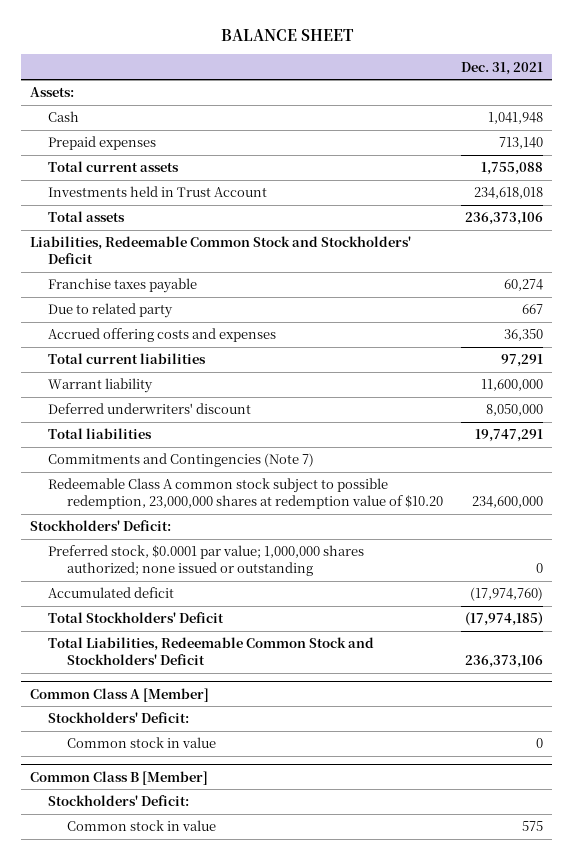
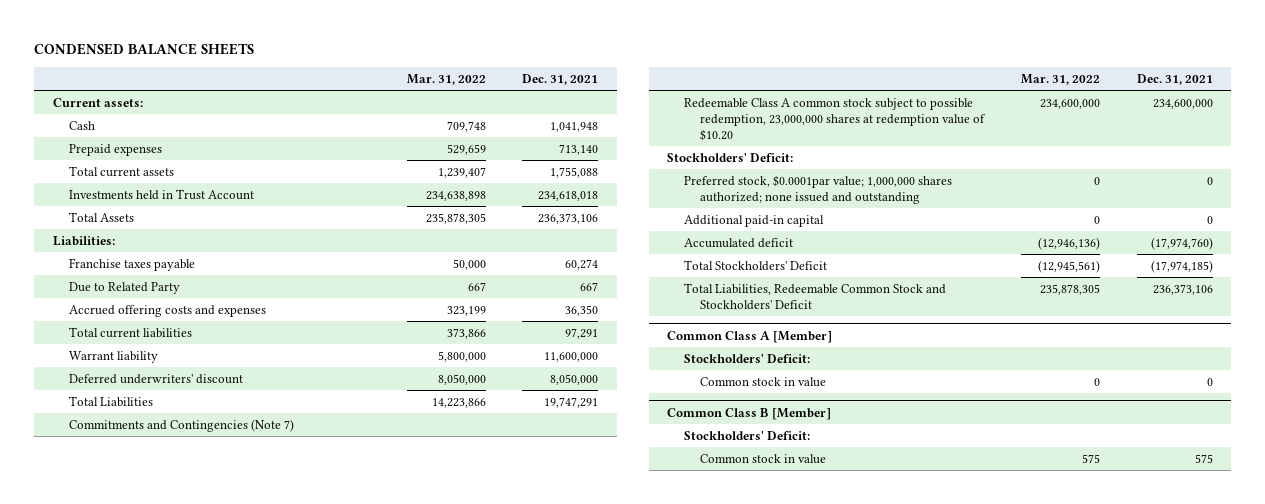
- BALANCE SHEET
+ CONDENSED BALANCE SHEETS
- | Dec. 31, 2021
+ | Mar. 31, 2022 | Dec. 31, 2021
- Assets:
+ Current assets:
- Total assets | 236,373,106
- Liabilities, Redeemable Common Stock and Stockholders' Deficit
+ Total Assets | 235,878,305 | 236,373,106
+ Liabilities:
- Due to related party | 667
+ Due to Related Party | 667 | 667
- Total liabilities | 19,747,291
+ Total Liabilities | 14,223,866 | 19,747,291
- Preferred stock, $0.0001 par value; 1,000,000 shares authorized; none issued or outstanding | 0
+ Preferred stock, $0.0001par value; 1,000,000 shares authorized; none issued and outstanding | 0 | 0
+ Additional paid-in capital | 0 | 0

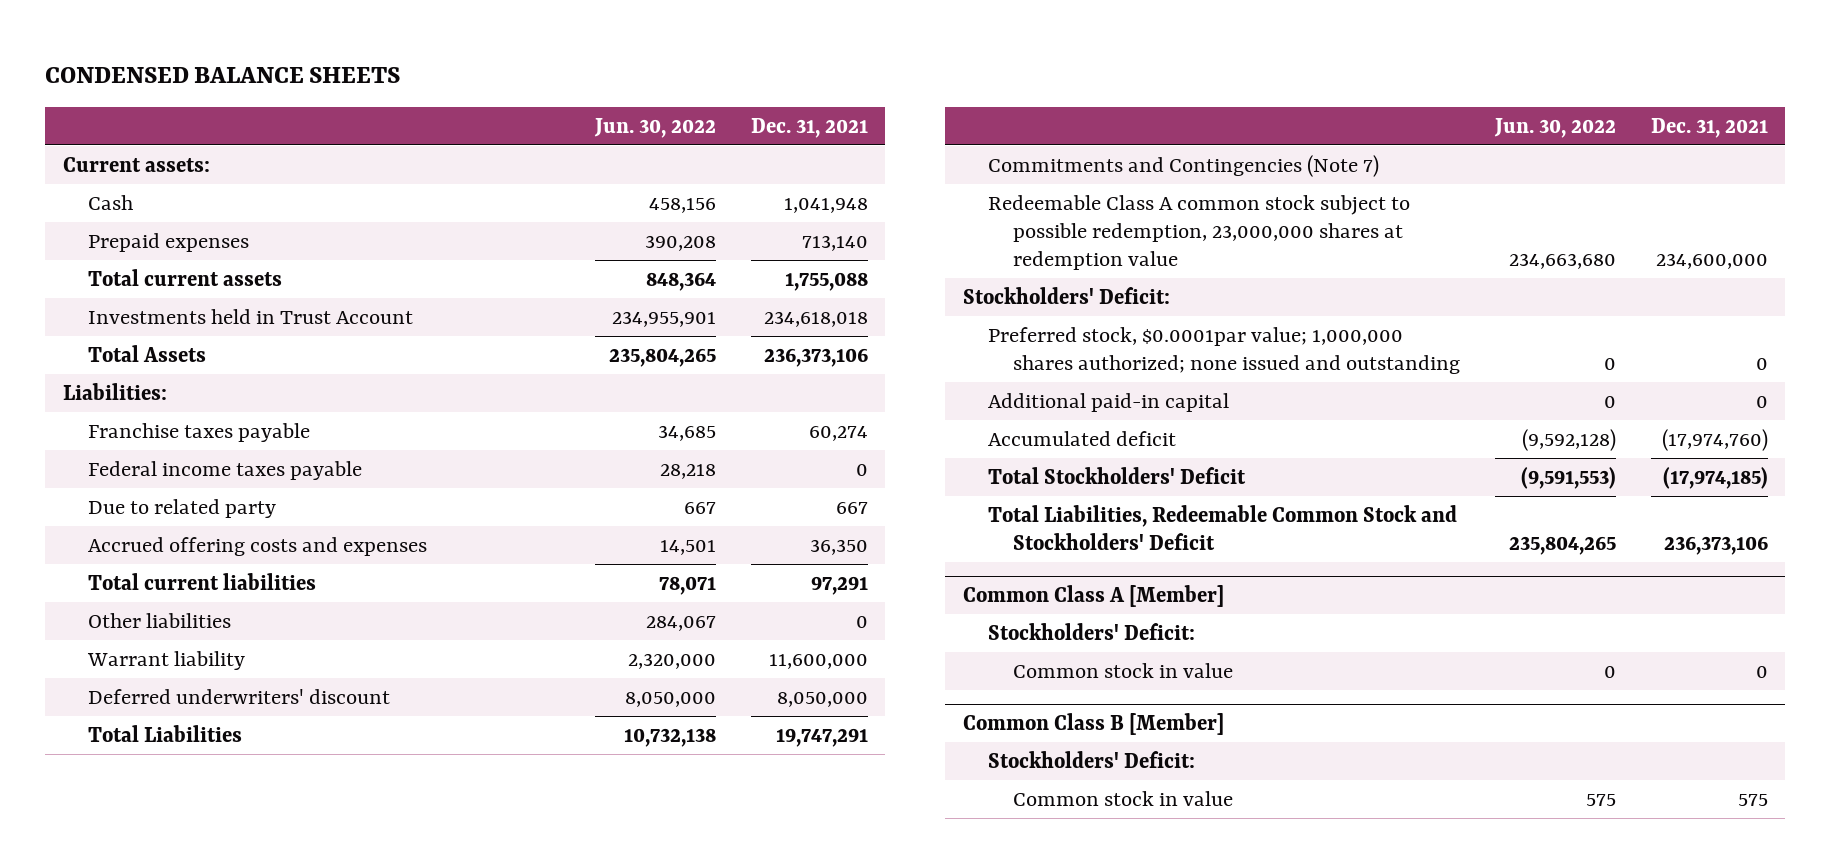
- | Mar. 31, 2022 | Dec. 31, 2021
+ | Jun. 30, 2022 | Dec. 31, 2021
- Due to Related Party | 667 | 667
+ Federal income taxes payable | 28,218 | 0
+ Due to related party | 667 | 667
+ Other liabilities | 284,067 | 0
- Redeemable Class A common stock subject to possible redemption, 23,000,000 shares at redemption value of $10.20 | 234,600,000 | 234,600,000
+ Redeemable Class A common stock subject to possible redemption, 23,000,000 shares at redemption value | 234,663,680 | 234,600,000

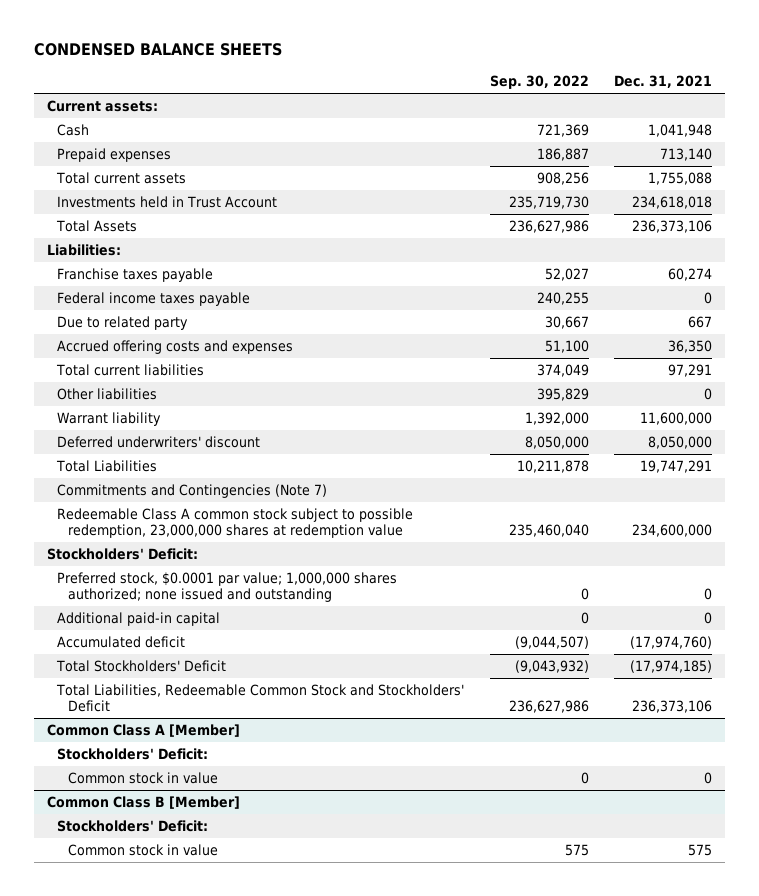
- | Jun. 30, 2022 | Dec. 31, 2021
+ | Sep. 30, 2022 | Dec. 31, 2021
- Preferred stock, $0.0001par value; 1,000,000 shares authorized; none issued and outstanding | 0 | 0
+ Preferred stock, $0.0001 par value; 1,000,000 shares authorized; none issued and outstanding | 0 | 0

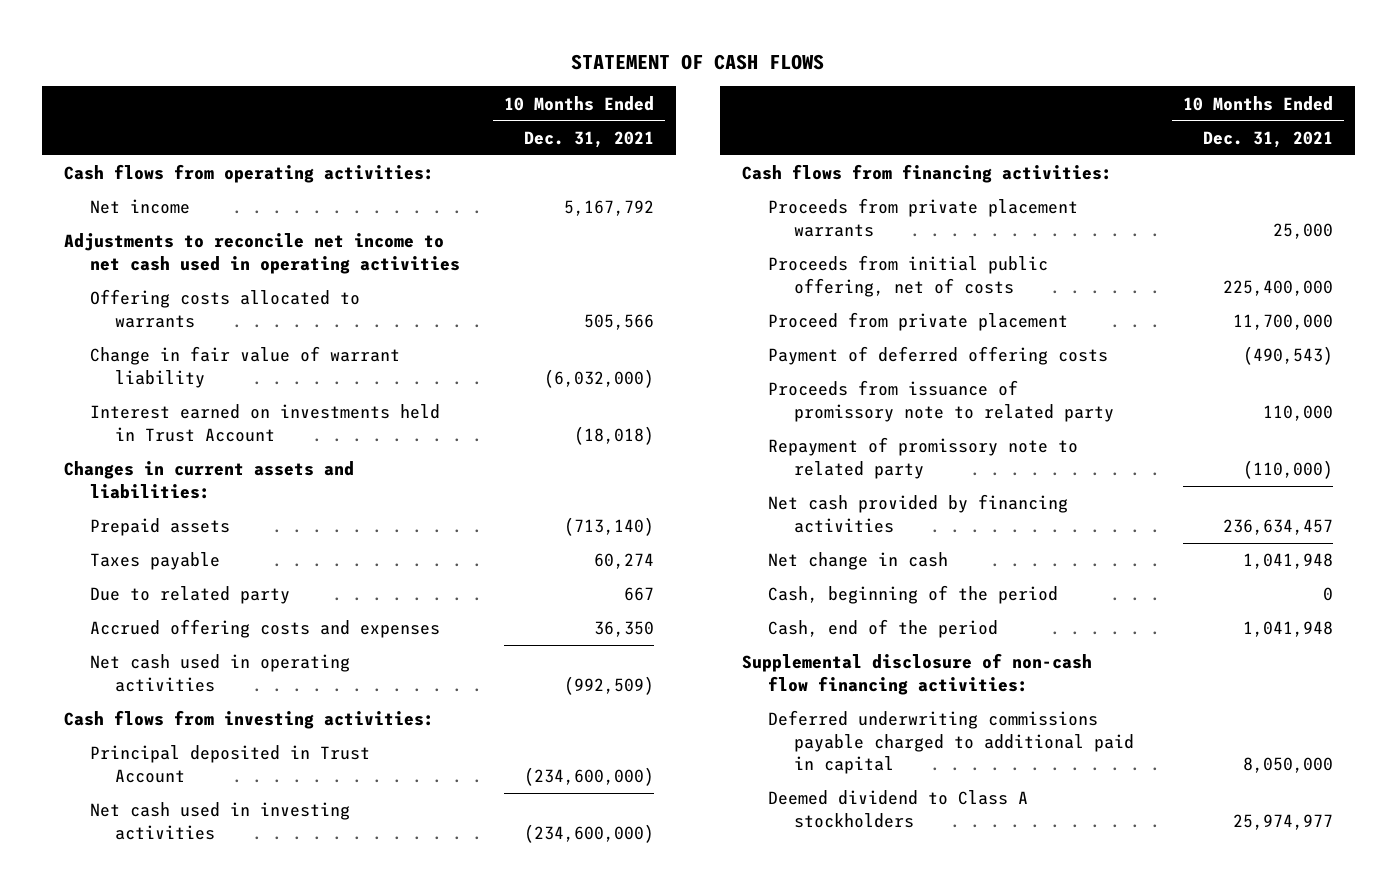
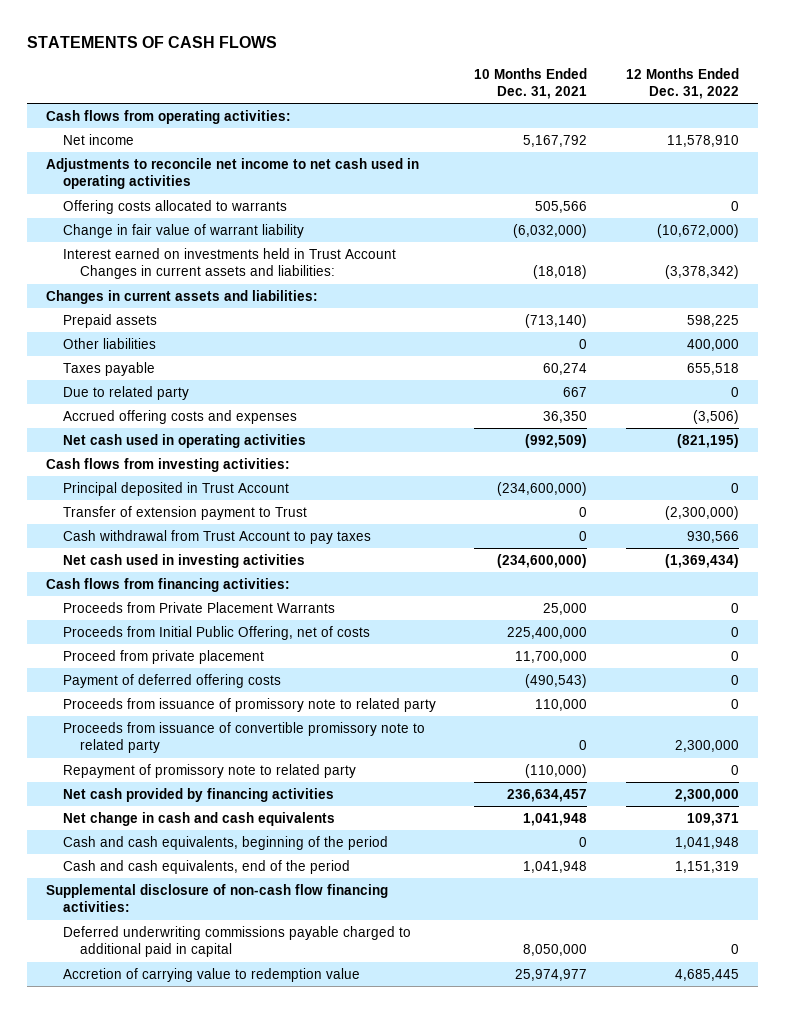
- STATEMENT OF CASH FLOWS
+ STATEMENTS OF CASH FLOWS
- | 10 Months Ended Dec. 31, 2021
+ | 10 Months Ended Dec. 31, 2021 | 12 Months Ended Dec. 31, 2022
- Interest earned on investments held in Trust Account | (18,018)
+ Interest earned on investments held in Trust Account Changes in current assets and liabilities: | (18,018) | (3,378,342)
+ Other liabilities | 0 | 400,000
+ Transfer of extension payment to Trust | 0 | (2,300,000)
+ Cash withdrawal from Trust Account to pay taxes | 0 | 930,566
- Proceeds from private placement warrants | 25,000
- Proceeds from initial public offering, net of costs | 225,400,000
+ Proceeds from Private Placement Warrants | 25,000 | 0
+ Proceeds from Initial Public Offering, net of costs | 225,400,000 | 0
+ Proceeds from issuance of convertible promissory note to related party | 0 | 2,300,000
- Net change in cash | 1,041,948
- Cash, beginning of the period | 0
- Cash, end of the period | 1,041,948
+ Net change in cash and cash equivalents | 1,041,948 | 109,371
+ Cash and cash equivalents, beginning of the period | 0 | 1,041,948
+ Cash and cash equivalents, end of the period | 1,041,948 | 1,151,319
- Deemed dividend to Class A stockholders | 25,974,977
+ Accretion of carrying value to redemption value | 25,974,977 | 4,685,445

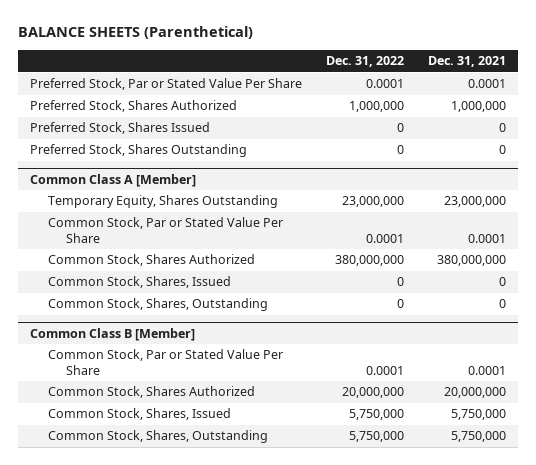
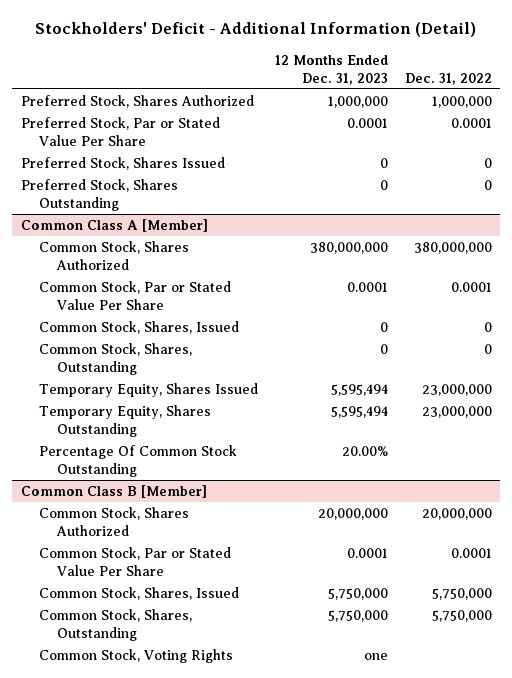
- BALANCE SHEETS (Parenthetical)
+ Stockholders' Deficit - Additional Information (Detail)
- | Dec. 31, 2022 | Dec. 31, 2021
+ | 12 Months Ended Dec. 31, 2023 | Dec. 31, 2022
moved down: Preferred Stock, Par or Stated Value Per Share | 0.0001 | 0.0001
@ Common Class A [Member]
moved down: Common Stock, Par or Stated Value Per Share | 0.0001 | 0.0001
+ Temporary Equity, Shares Issued | 5,595,494 | 23,000,000
moved down: Temporary Equity, Shares Outstanding | 5,595,494 | 23,000,000
+ Percentage Of Common Stock Outstanding | 20.00% |
@ Common Class B [Member]
moved down: Common Stock, Par or Stated Value Per Share | 0.0001 | 0.0001
+ Common Stock, Voting Rights | one |

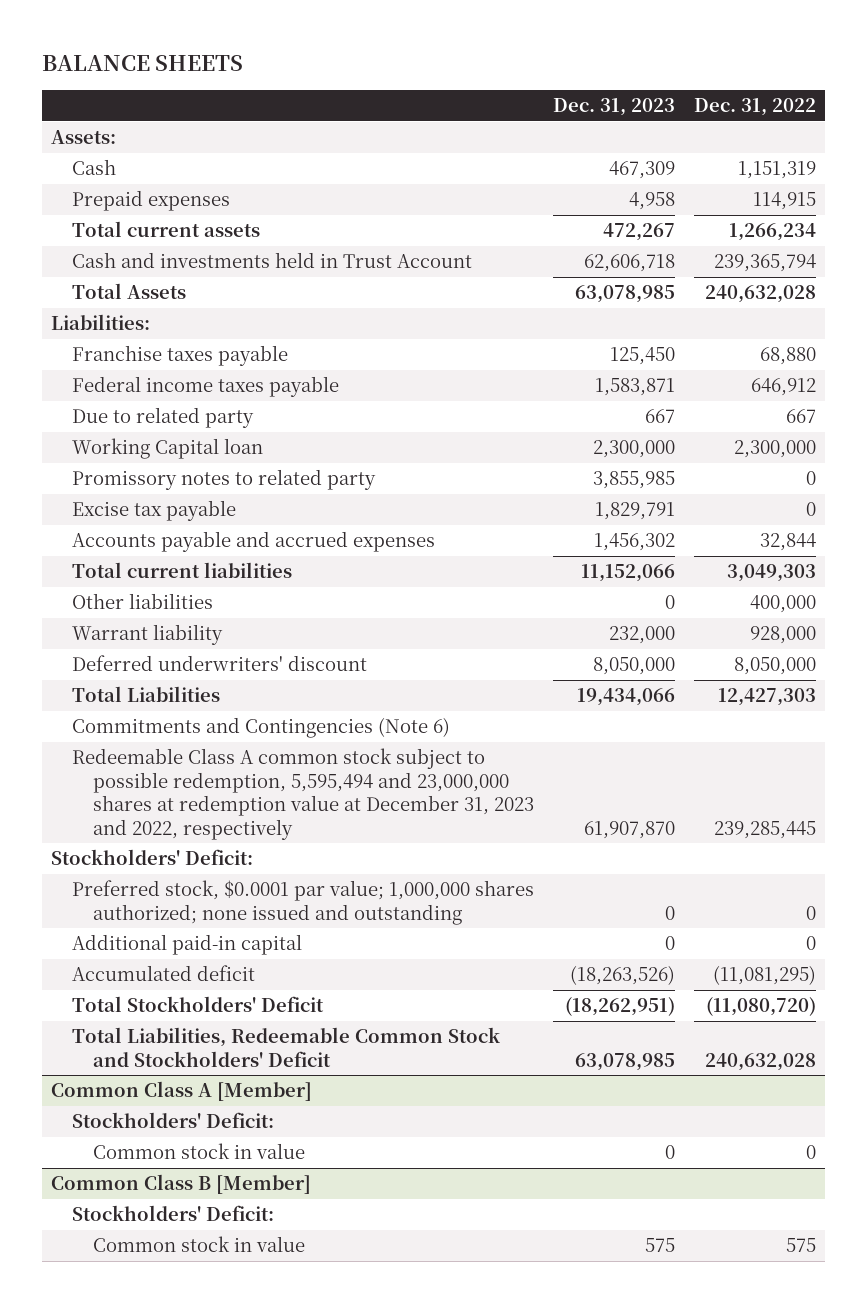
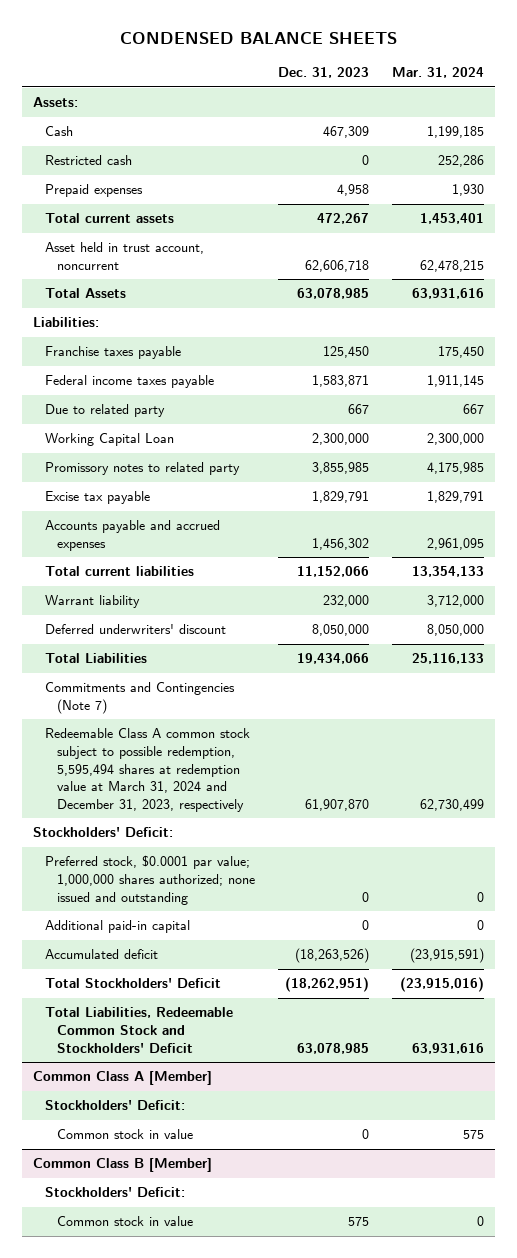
- BALANCE SHEETS
+ CONDENSED BALANCE SHEETS
- | Dec. 31, 2023 | Dec. 31, 2022
+ | Dec. 31, 2023 | Mar. 31, 2024
+ Restricted cash | 0 | 252,286
- Cash and investments held in Trust Account | 62,606,718 | 239,365,794
+ Asset held in trust account, noncurrent | 62,606,718 | 62,478,215
- Working Capital loan | 2,300,000 | 2,300,000
+ Working Capital Loan | 2,300,000 | 2,300,000
- Other liabilities | 0 | 400,000
- Commitments and Contingencies (Note 6)
- Redeemable Class A common stock subject to possible redemption, 5,595,494 and 23,000,000 shares at redemption value at December 31, 2023 and 2022, respectively | 61,907,870 | 239,285,445
+ Commitments and Contingencies (Note 7)
+ Redeemable Class A common stock subject to possible redemption, 5,595,494 shares at redemption value at March 31, 2024 and December 31, 2023, respectively | 61,907,870 | 62,730,499

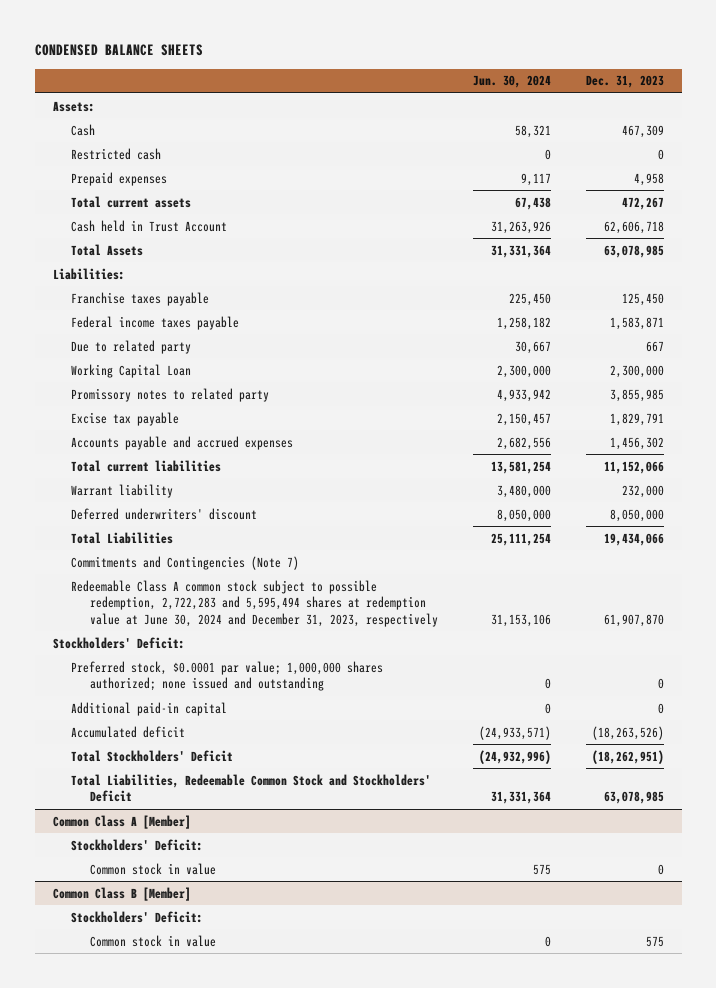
- | Dec. 31, 2023 | Mar. 31, 2024
+ | Jun. 30, 2024 | Dec. 31, 2023
- Asset held in trust account, noncurrent | 62,606,718 | 62,478,215
+ Cash held in Trust Account | 31,263,926 | 62,606,718
- Redeemable Class A common stock subject to possible redemption, 5,595,494 shares at redemption value at March 31, 2024 and December 31, 2023, respectively | 61,907,870 | 62,730,499
+ Redeemable Class A common stock subject to possible redemption, 2,722,283 and 5,595,494 shares at redemption value at June 30, 2024 and December 31, 2023, respectively | 31,153,106 | 61,907,870

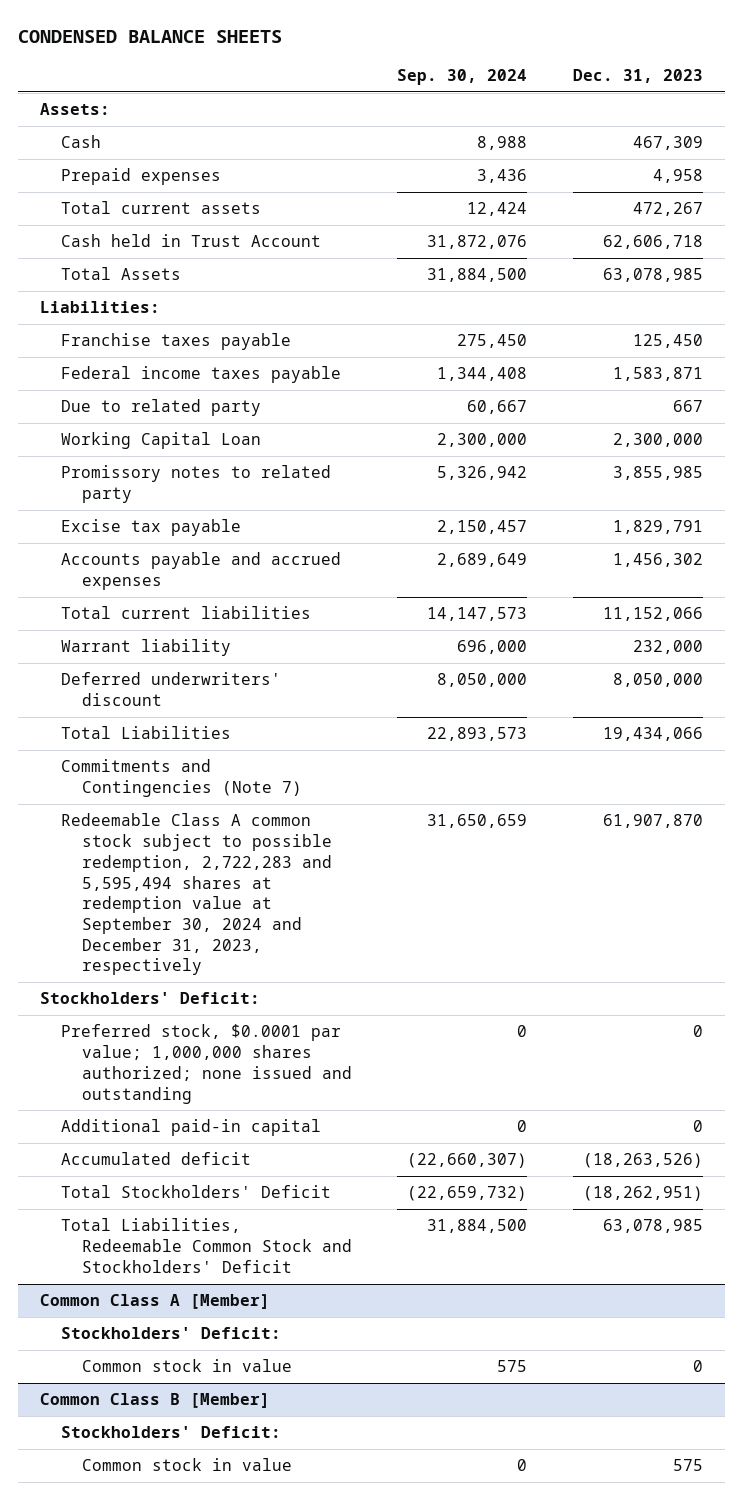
- | Jun. 30, 2024 | Dec. 31, 2023
+ | Sep. 30, 2024 | Dec. 31, 2023
- Restricted cash | 0 | 0
- Redeemable Class A common stock subject to possible redemption, 2,722,283 and 5,595,494 shares at redemption value at June 30, 2024 and December 31, 2023, respectively | 31,153,106 | 61,907,870
+ Redeemable Class A common stock subject to possible redemption, 2,722,283 and 5,595,494 shares at redemption value at September 30, 2024 and December 31, 2023, respectively | 31,650,659 | 61,907,870

